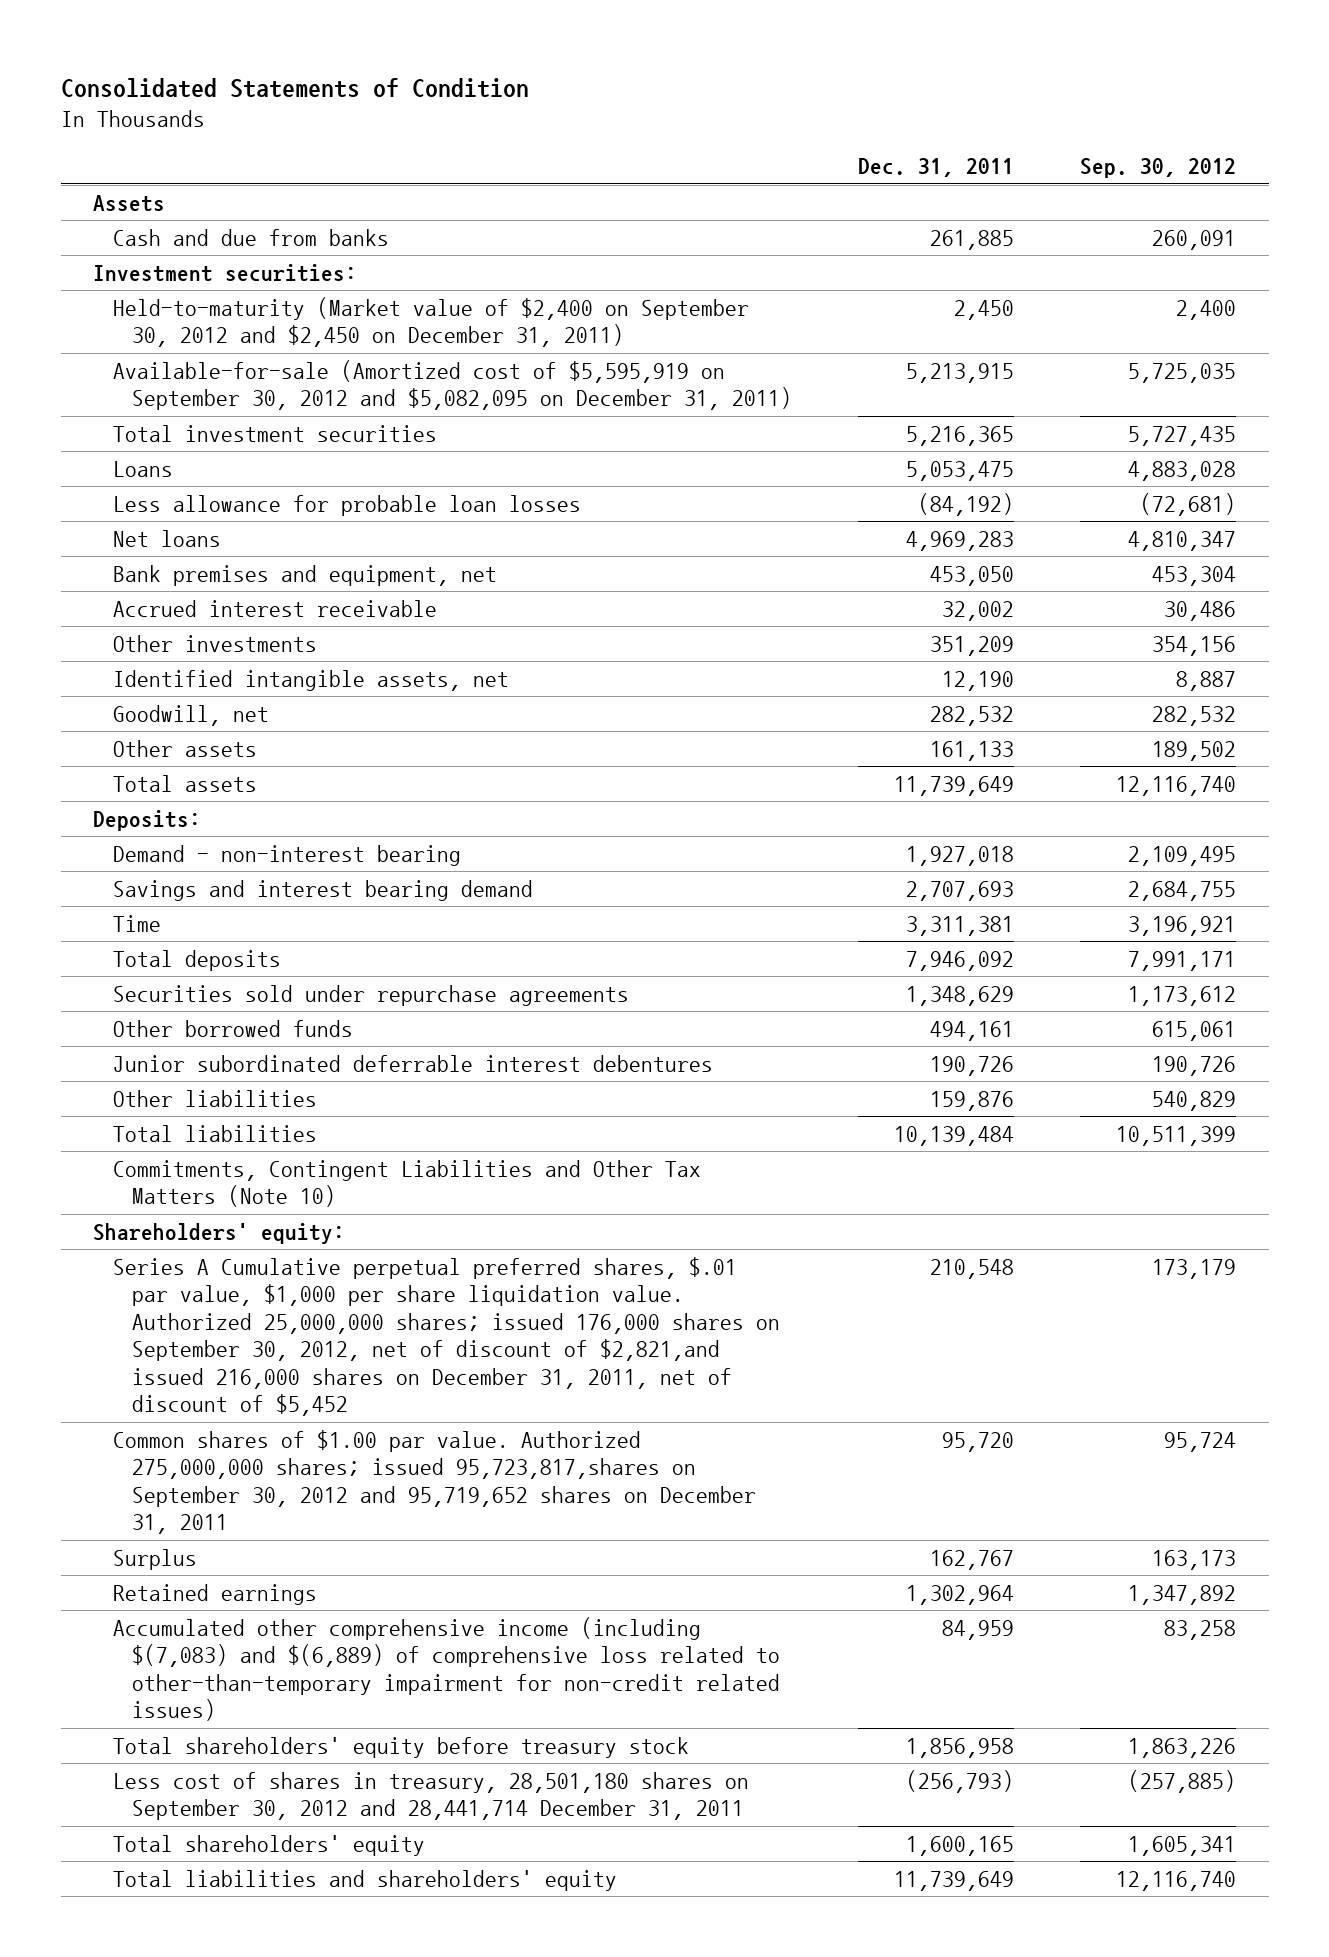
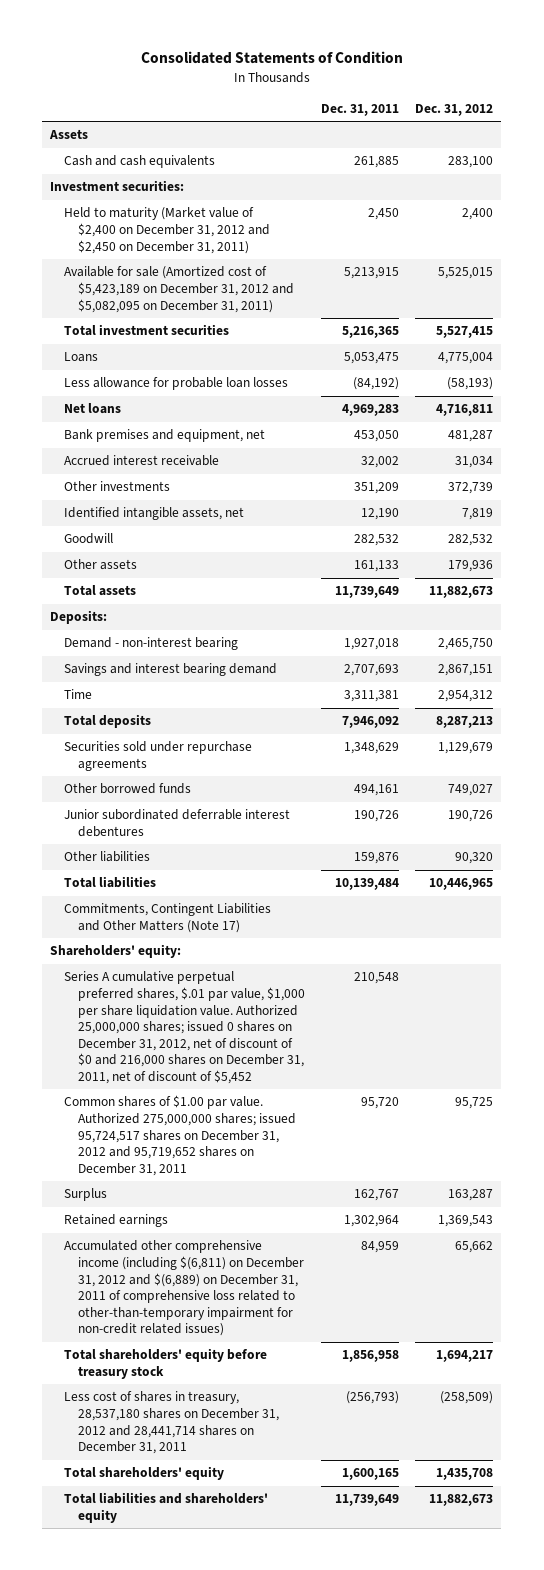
- | Dec. 31, 2011 | Sep. 30, 2012
+ | Dec. 31, 2011 | Dec. 31, 2012
- Cash and due from banks | 261,885 | 260,091
+ Cash and cash equivalents | 261,885 | 283,100
- Held-to-maturity (Market value of $2,400 on September 30, 2012 and $2,450 on December 31, 2011) | 2,450 | 2,400
- Available-for-sale (Amortized cost of $5,595,919 on September 30, 2012 and $5,082,095 on December 31, 2011) | 5,213,915 | 5,725,035
+ Held to maturity (Market value of $2,400 on December 31, 2012 and $2,450 on December 31, 2011) | 2,450 | 2,400
+ Available for sale (Amortized cost of $5,423,189 on December 31, 2012 and $5,082,095 on December 31, 2011) | 5,213,915 | 5,525,015
- Goodwill, net | 282,532 | 282,532
+ Goodwill | 282,532 | 282,532
- Commitments, Contingent Liabilities and Other Tax Matters (Note 10)
+ Commitments, Contingent Liabilities and Other Matters (Note 17)
- Series A Cumulative perpetual preferred shares, $.01 par value, $1,000 per share liquidation value. Authorized 25,000,000 shares; issued 176,000 shares on September 30, 2012, net of discount of $2,821,and issued 216,000 shares on December 31, 2011, net of discount of $5,452 | 210,548 | 173,179
- Common shares of $1.00 par value. Authorized 275,000,000 shares; issued 95,723,817,shares on September 30, 2012 and 95,719,652 shares on December 31, 2011 | 95,720 | 95,724
+ Series A cumulative perpetual preferred shares, $.01 par value, $1,000 per share liquidation value. Authorized 25,000,000 shares; issued 0 shares on December 31, 2012, net of discount of $0 and 216,000 shares on December 31, 2011, net of discount of $5,452 | 210,548 |
+ Common shares of $1.00 par value. Authorized 275,000,000 shares; issued 95,724,517 shares on December 31, 2012 and 95,719,652 shares on December 31, 2011 | 95,720 | 95,725
- Accumulated other comprehensive income (including $(7,083) and $(6,889) of comprehensive loss related to other-than-temporary impairment for non-credit related issues) | 84,959 | 83,258
+ Accumulated other comprehensive income (including $(6,811) on December 31, 2012 and $(6,889) on December 31, 2011 of comprehensive loss related to other-than-temporary impairment for non-credit related issues) | 84,959 | 65,662
- Less cost of shares in treasury, 28,501,180 shares on September 30, 2012 and 28,441,714 December 31, 2011 | (256,793) | (257,885)
+ Less cost of shares in treasury, 28,537,180 shares on December 31, 2012 and 28,441,714 shares on December 31, 2011 | (256,793) | (258,509)

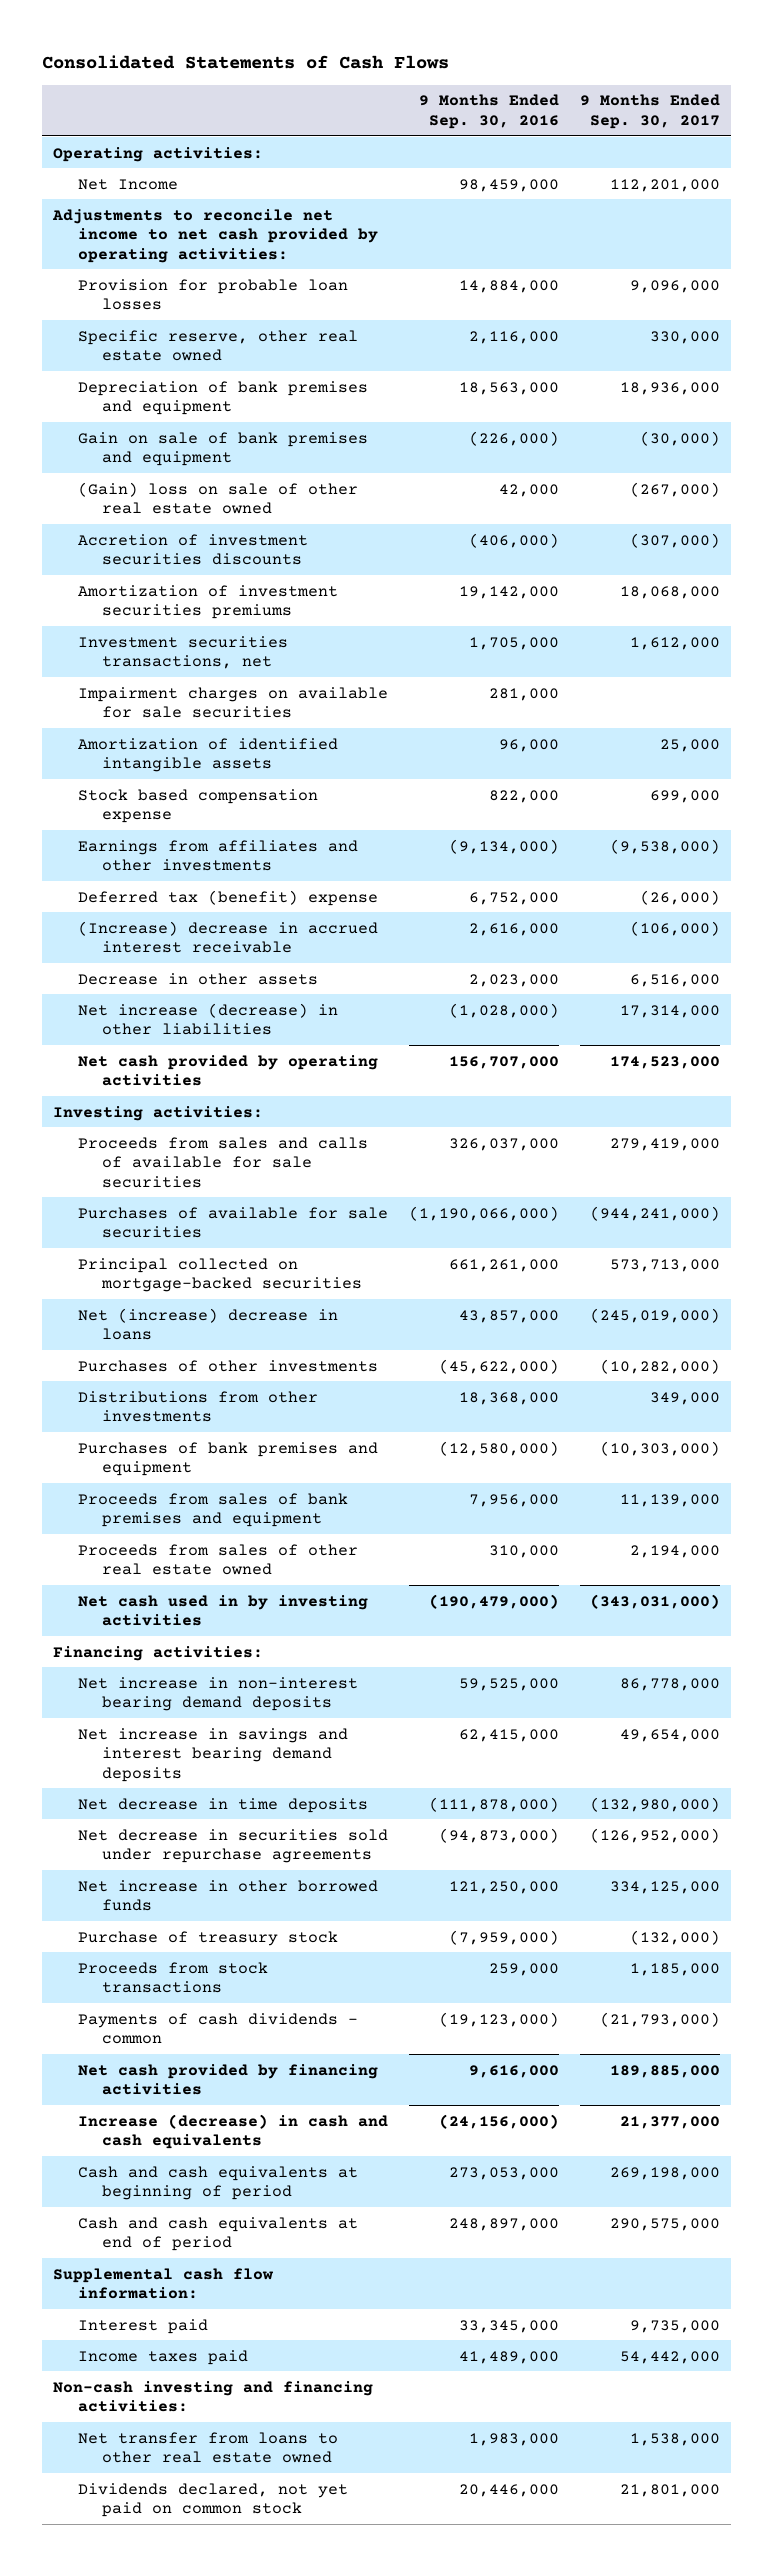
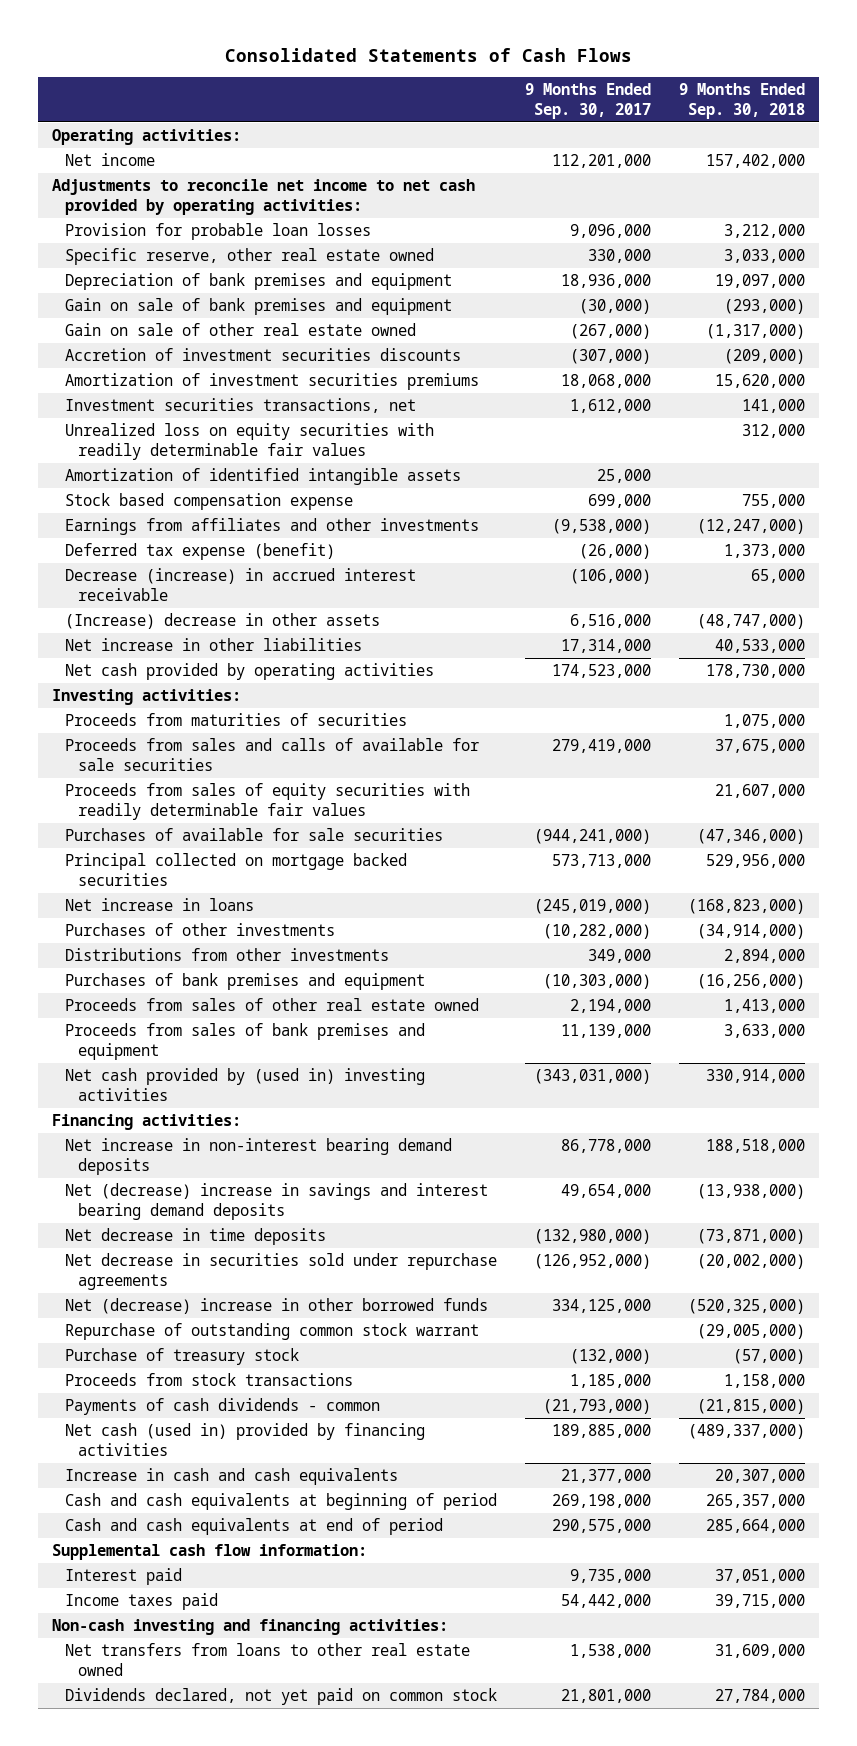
- | 9 Months Ended Sep. 30, 2016 | 9 Months Ended Sep. 30, 2017
+ | 9 Months Ended Sep. 30, 2017 | 9 Months Ended Sep. 30, 2018
- Net Income | 98,459,000 | 112,201,000
+ Net income | 112,201,000 | 157,402,000
- (Gain) loss on sale of other real estate owned | 42,000 | (267,000)
+ Gain on sale of other real estate owned | (267,000) | (1,317,000)
- Impairment charges on available for sale securities | 281,000 |
+ Unrealized loss on equity securities with readily determinable fair values | | 312,000
- Deferred tax (benefit) expense | 6,752,000 | (26,000)
- (Increase) decrease in accrued interest receivable | 2,616,000 | (106,000)
- Decrease in other assets | 2,023,000 | 6,516,000
- Net increase (decrease) in other liabilities | (1,028,000) | 17,314,000
+ Deferred tax expense (benefit) | (26,000) | 1,373,000
+ Decrease (increase) in accrued interest receivable | (106,000) | 65,000
+ (Increase) decrease in other assets | 6,516,000 | (48,747,000)
+ Net increase in other liabilities | 17,314,000 | 40,533,000
+ Proceeds from maturities of securities | | 1,075,000
+ Proceeds from sales of equity securities with readily determinable fair values | | 21,607,000
- Principal collected on mortgage-backed securities | 661,261,000 | 573,713,000
- Net (increase) decrease in loans | 43,857,000 | (245,019,000)
+ Principal collected on mortgage backed securities | 573,713,000 | 529,956,000
+ Net increase in loans | (245,019,000) | (168,823,000)
- Net cash used in by investing activities | (190,479,000) | (343,031,000)
moved down: Proceeds from sales of bank premises and equipment | 11,139,000 | 3,633,000
+ Net cash provided by (used in) investing activities | (343,031,000) | 330,914,000
- Net increase in savings and interest bearing demand deposits | 62,415,000 | 49,654,000
+ Net (decrease) increase in savings and interest bearing demand deposits | 49,654,000 | (13,938,000)
- Net increase in other borrowed funds | 121,250,000 | 334,125,000
+ Net (decrease) increase in other borrowed funds | 334,125,000 | (520,325,000)
+ Repurchase of outstanding common stock warrant | | (29,005,000)
- Net cash provided by financing activities | 9,616,000 | 189,885,000
- Increase (decrease) in cash and cash equivalents | (24,156,000) | 21,377,000
+ Net cash (used in) provided by financing activities | 189,885,000 | (489,337,000)
+ Increase in cash and cash equivalents | 21,377,000 | 20,307,000
- Net transfer from loans to other real estate owned | 1,983,000 | 1,538,000
+ Net transfers from loans to other real estate owned | 1,538,000 | 31,609,000

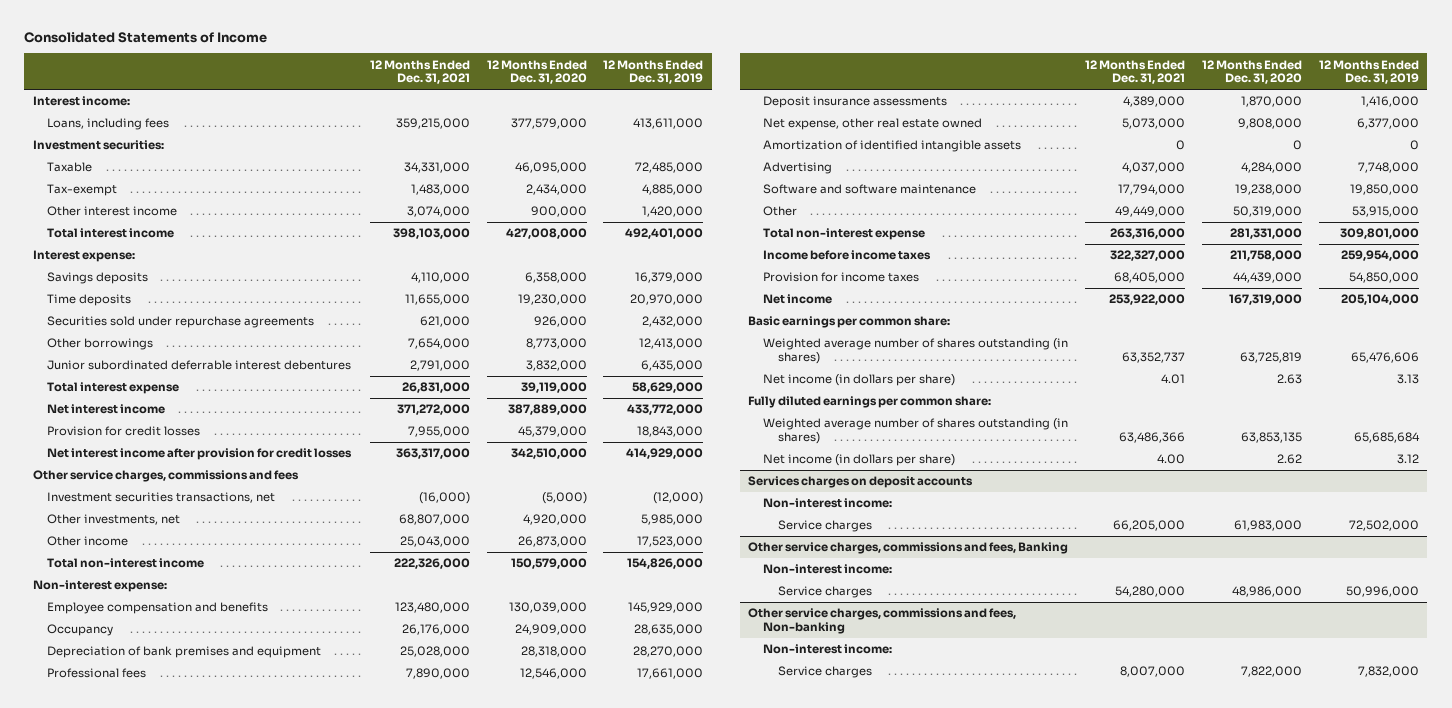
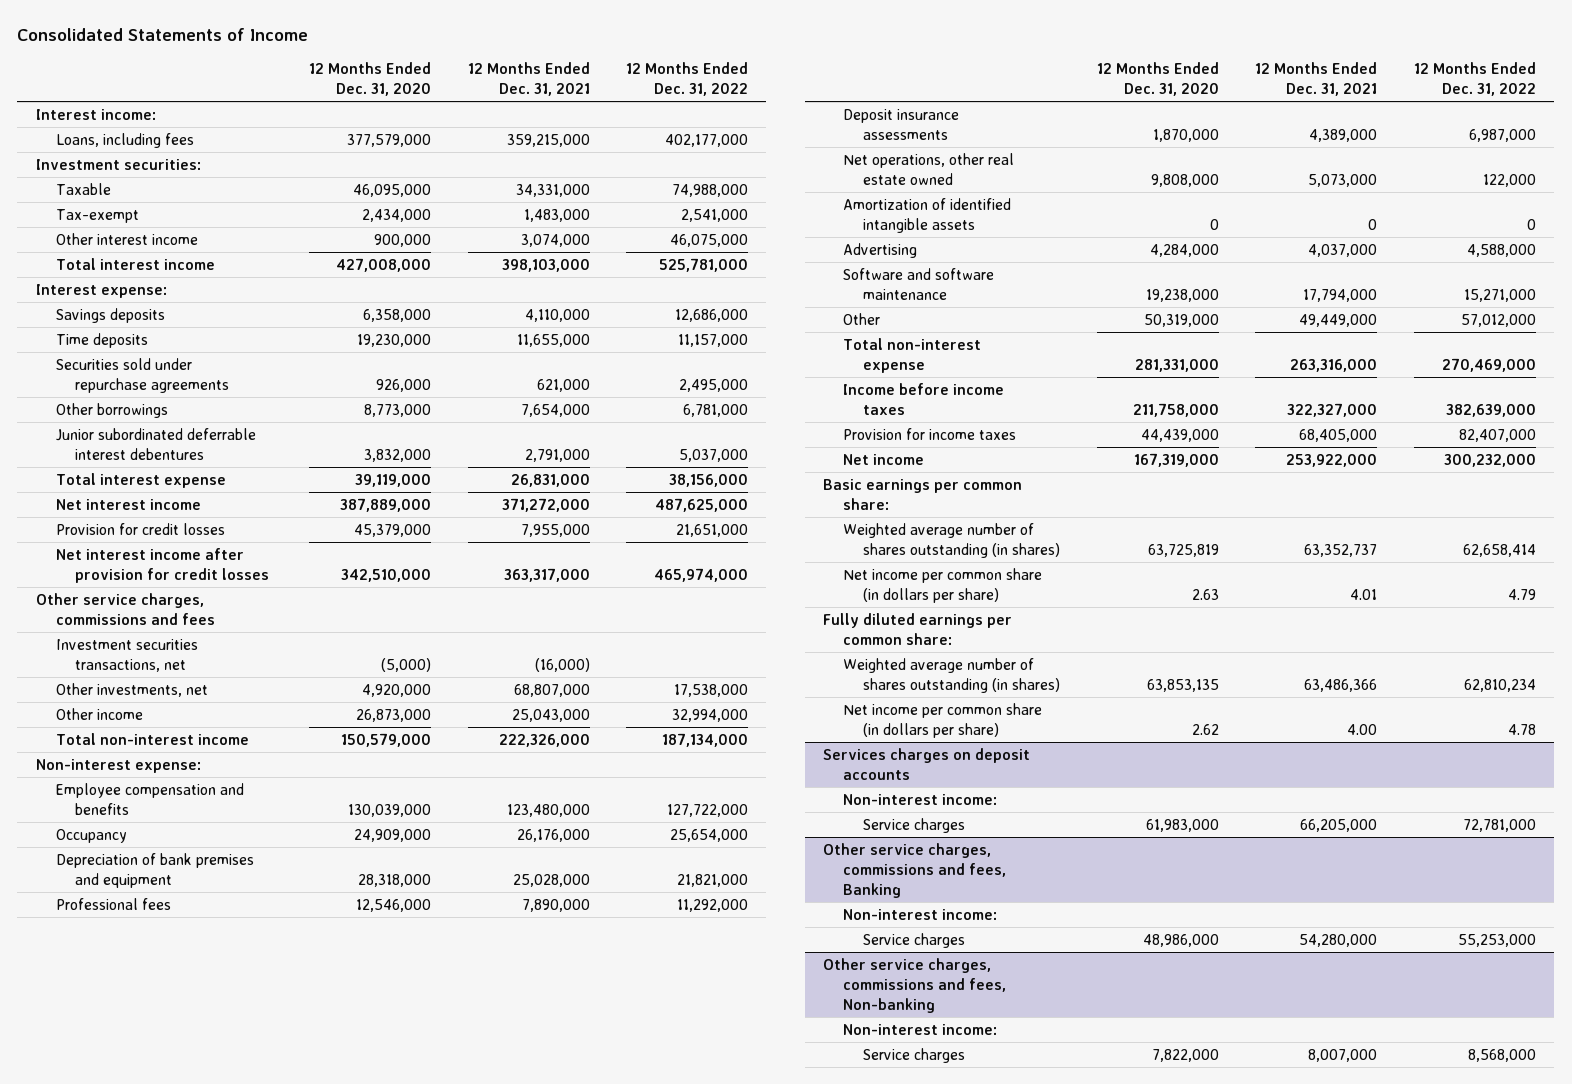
- | 12 Months Ended Dec. 31, 2021 | 12 Months Ended Dec. 31, 2020 | 12 Months Ended Dec. 31, 2019
+ | 12 Months Ended Dec. 31, 2020 | 12 Months Ended Dec. 31, 2021 | 12 Months Ended Dec. 31, 2022
- Net expense, other real estate owned | 5,073,000 | 9,808,000 | 6,377,000
+ Net operations, other real estate owned | 9,808,000 | 5,073,000 | 122,000
- Net income (in dollars per share) | 4.01 | 2.63 | 3.13
+ Net income per common share (in dollars per share) | 2.63 | 4.01 | 4.79
- Net income (in dollars per share) | 4.00 | 2.62 | 3.12
+ Net income per common share (in dollars per share) | 2.62 | 4.00 | 4.78

